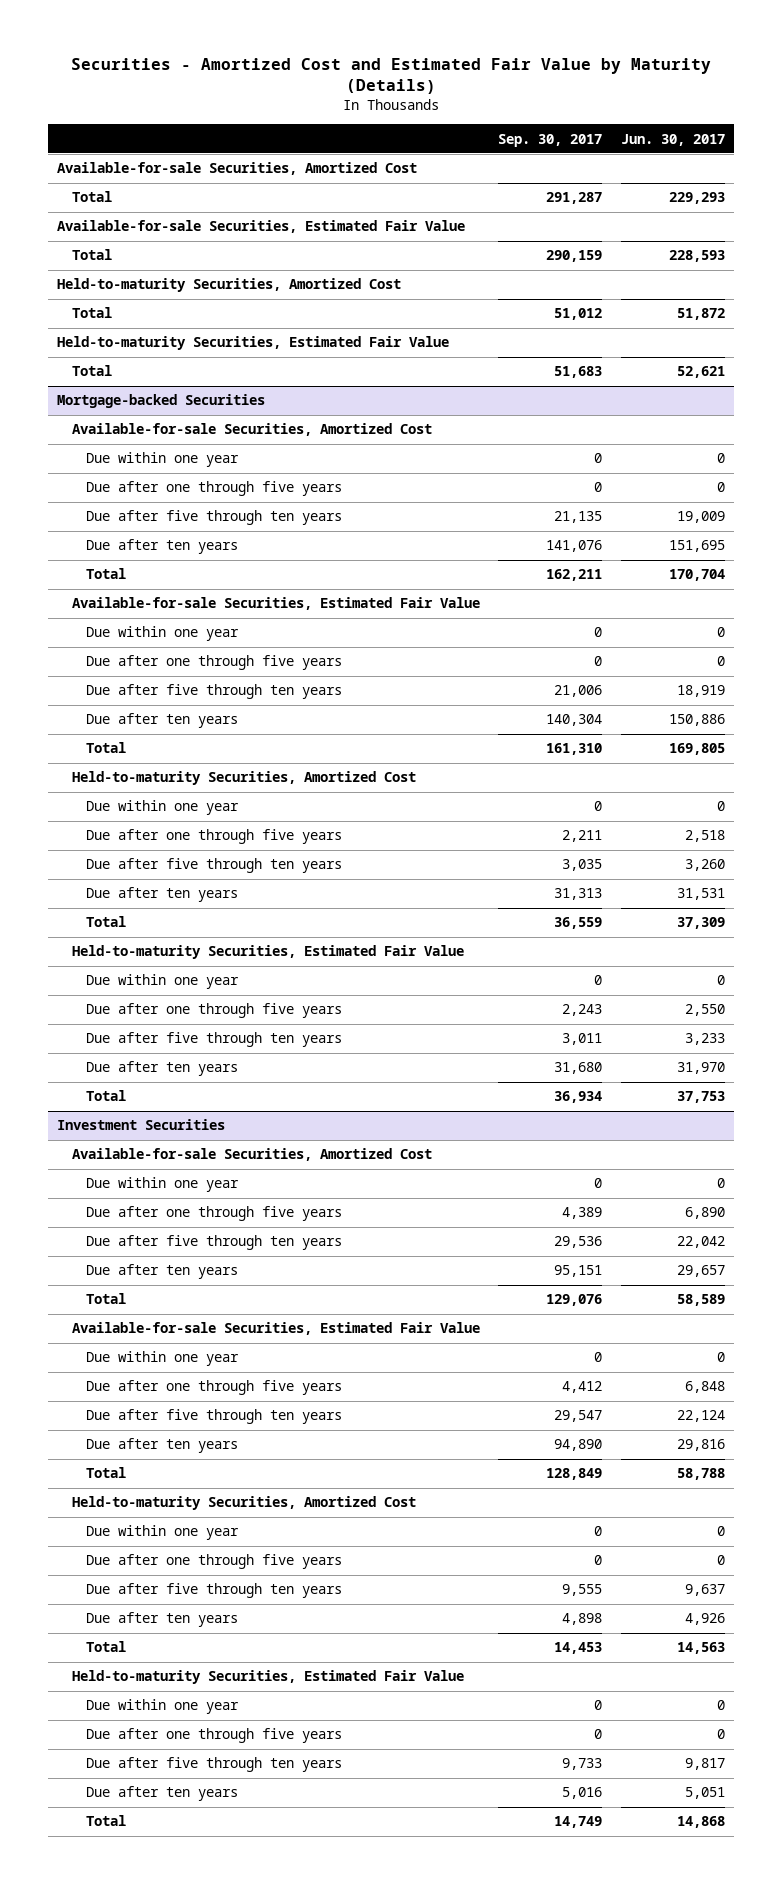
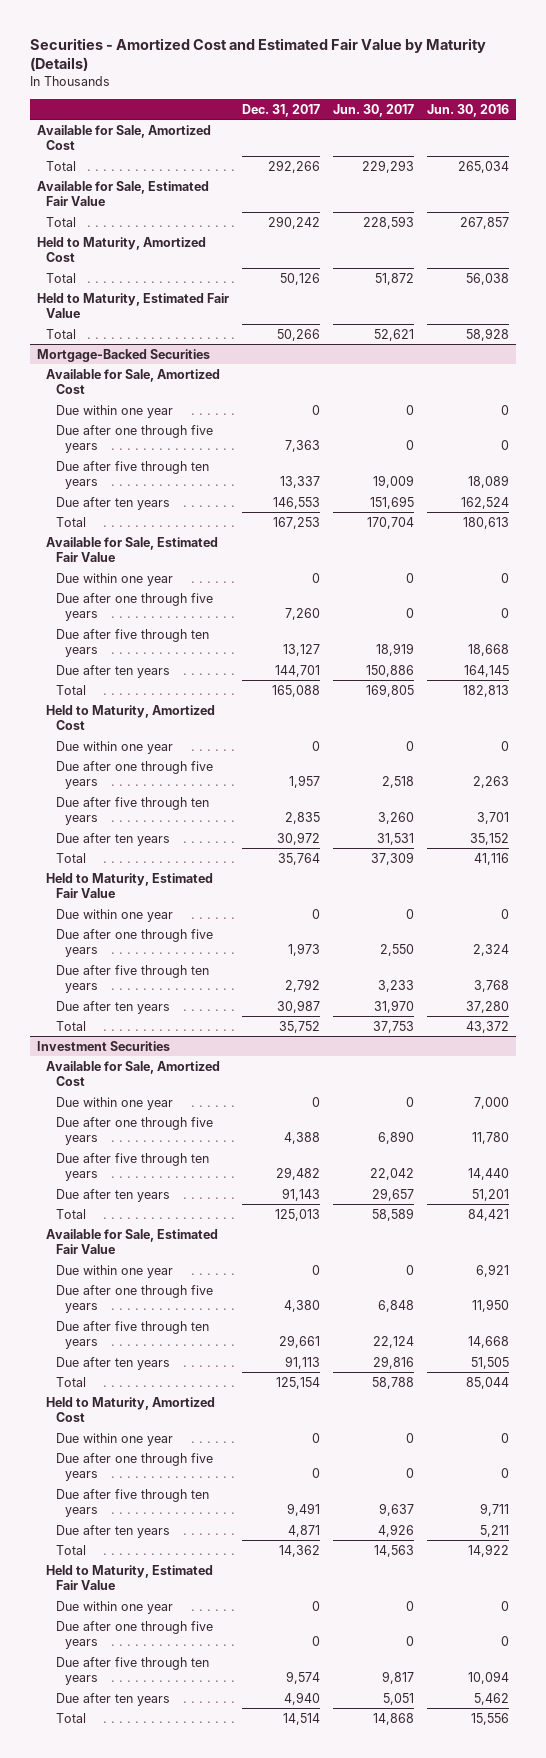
- | Sep. 30, 2017 | Jun. 30, 2017
+ | Dec. 31, 2017 | Jun. 30, 2017 | Jun. 30, 2016
- Available-for-sale Securities, Amortized Cost
+ Available for Sale, Amortized Cost
- Available-for-sale Securities, Estimated Fair Value
+ Available for Sale, Estimated Fair Value
- Held-to-maturity Securities, Amortized Cost
+ Held to Maturity, Amortized Cost
- Held-to-maturity Securities, Estimated Fair Value
+ Held to Maturity, Estimated Fair Value
- Mortgage-backed Securities
- Available-for-sale Securities, Amortized Cost
+ Mortgage-Backed Securities
+ Available for Sale, Amortized Cost
- Available-for-sale Securities, Estimated Fair Value
+ Available for Sale, Estimated Fair Value
- Held-to-maturity Securities, Amortized Cost
+ Held to Maturity, Amortized Cost
- Held-to-maturity Securities, Estimated Fair Value
+ Held to Maturity, Estimated Fair Value
@ Investment Securities
- Available-for-sale Securities, Amortized Cost
+ Available for Sale, Amortized Cost
- Available-for-sale Securities, Estimated Fair Value
+ Available for Sale, Estimated Fair Value
- Held-to-maturity Securities, Amortized Cost
+ Held to Maturity, Amortized Cost
- Held-to-maturity Securities, Estimated Fair Value
+ Held to Maturity, Estimated Fair Value

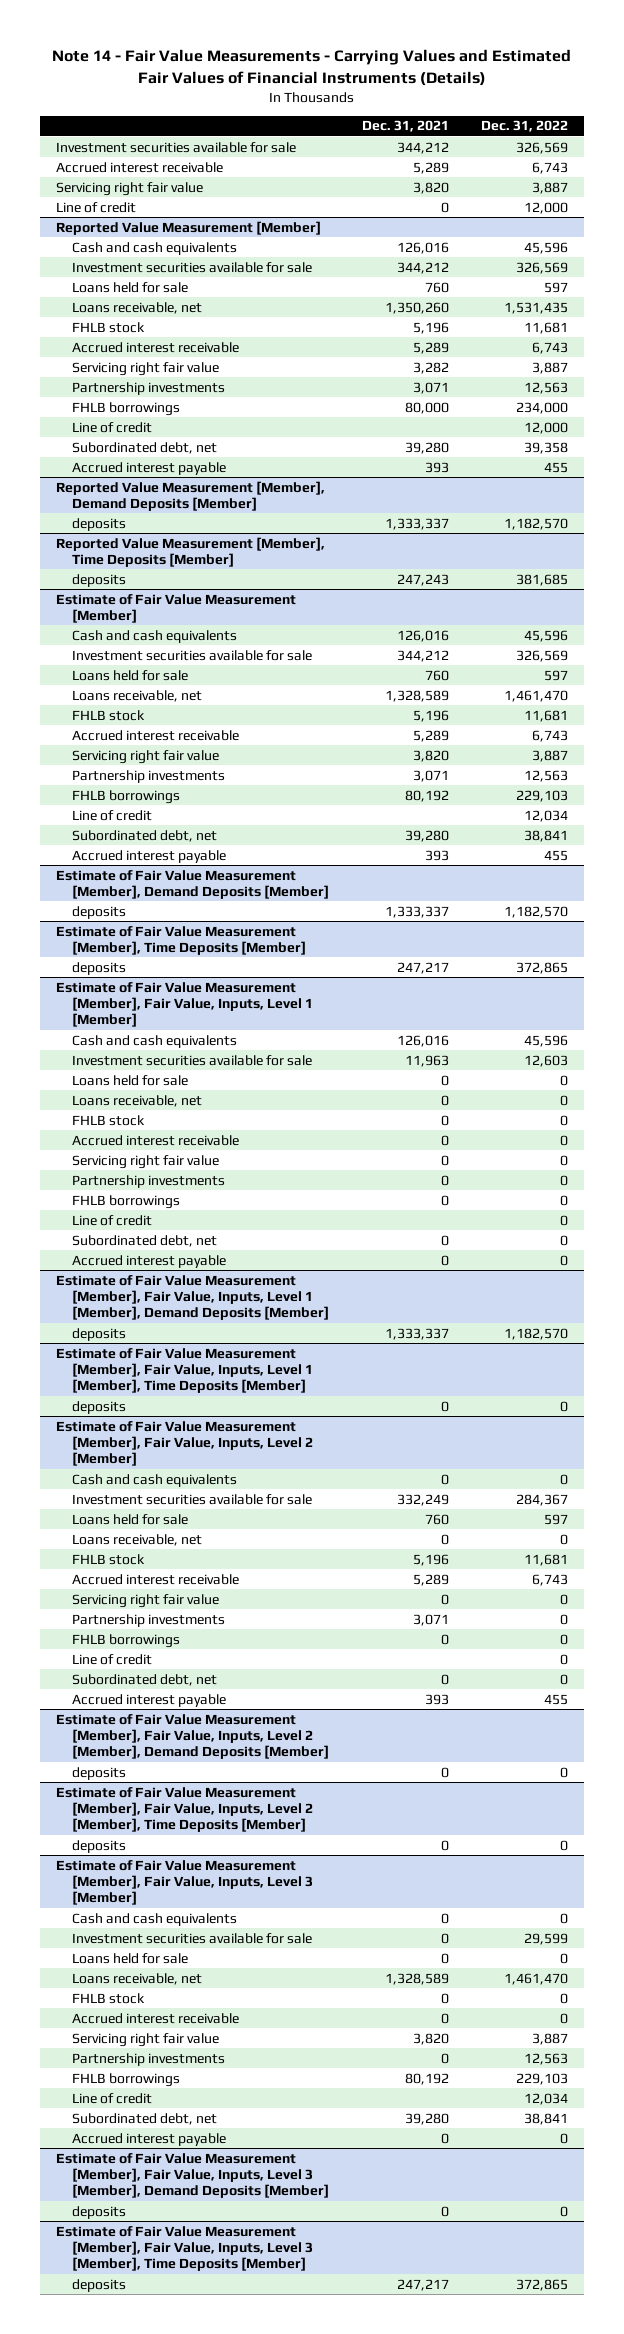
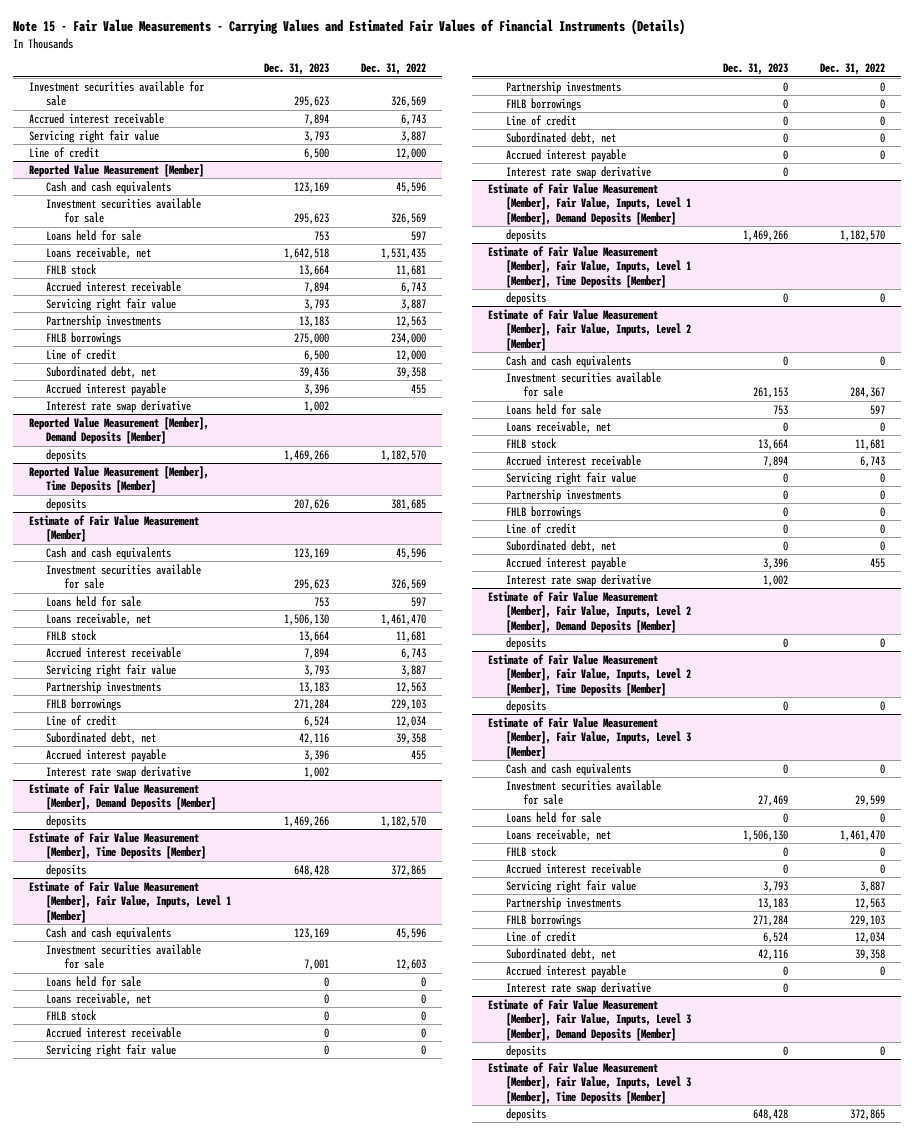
- Note 14 - Fair Value Measurements - Carrying Values and Estimated Fair Values of Financial Instruments (Details)
+ Note 15 - Fair Value Measurements - Carrying Values and Estimated Fair Values of Financial Instruments (Details)
- | Dec. 31, 2021 | Dec. 31, 2022
+ | Dec. 31, 2023 | Dec. 31, 2022
@ Reported Value Measurement [Member]
+ Interest rate swap derivative | 1,002 |
@ Estimate of Fair Value Measurement [Member]
- Subordinated debt, net | 39,280 | 38,841
+ Subordinated debt, net | 42,116 | 39,358
+ Interest rate swap derivative | 1,002 |
@ Estimate of Fair Value Measurement [Member], Fair Value, Inputs, Level 1 [Member]
+ Interest rate swap derivative | 0 |
@ Estimate of Fair Value Measurement [Member], Fair Value, Inputs, Level 2 [Member]
+ Interest rate swap derivative | 1,002 |
@ Estimate of Fair Value Measurement [Member], Fair Value, Inputs, Level 3 [Member]
- Subordinated debt, net | 39,280 | 38,841
+ Subordinated debt, net | 42,116 | 39,358
+ Interest rate swap derivative | 0 |

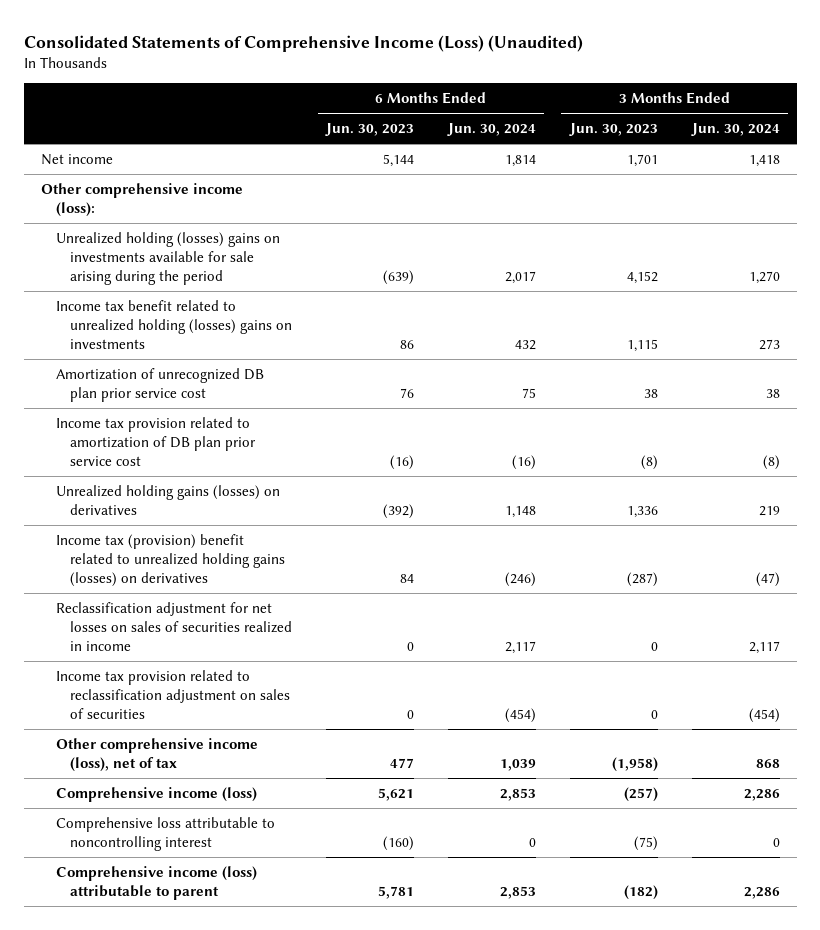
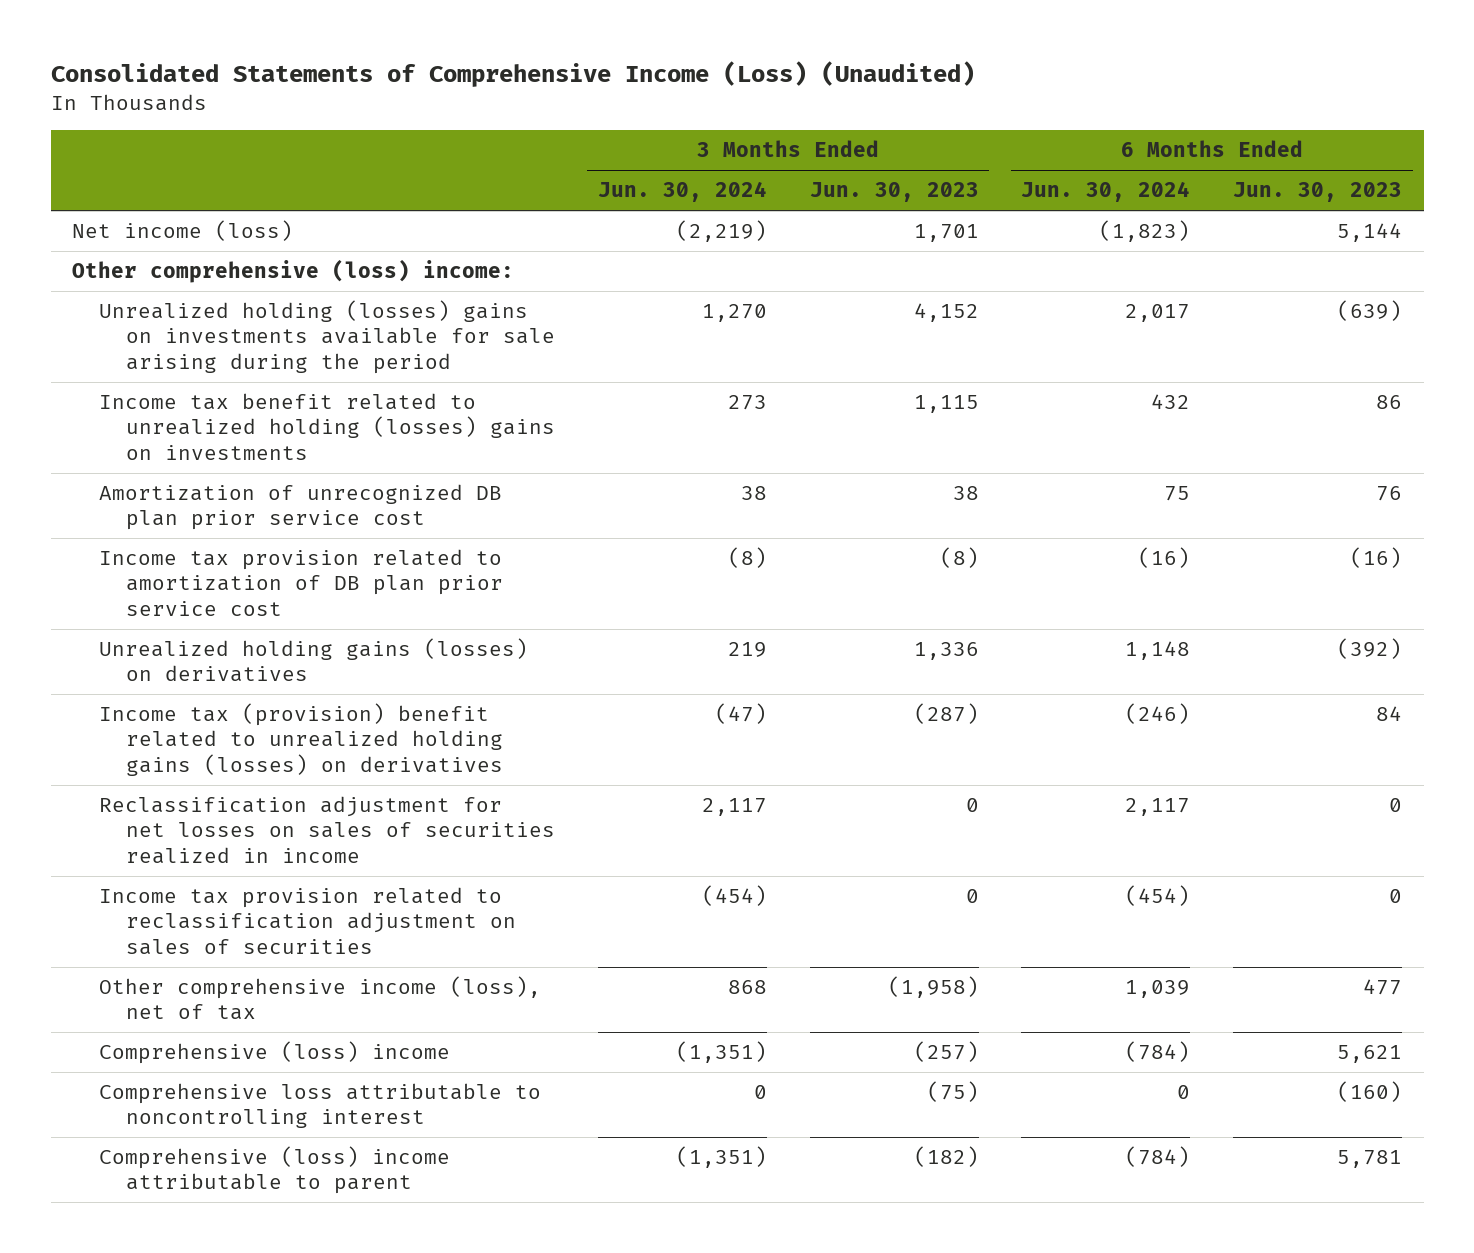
- | 6 Months Ended Jun. 30, 2023 | 6 Months Ended Jun. 30, 2024 | 3 Months Ended Jun. 30, 2023 | 3 Months Ended Jun. 30, 2024
+ | 3 Months Ended Jun. 30, 2024 | 3 Months Ended Jun. 30, 2023 | 6 Months Ended Jun. 30, 2024 | 6 Months Ended Jun. 30, 2023
- Net income | 5,144 | 1,814 | 1,701 | 1,418
- Other comprehensive income (loss):
+ Net income (loss) | (2,219) | 1,701 | (1,823) | 5,144
+ Other comprehensive (loss) income:
- Comprehensive income (loss) | 5,621 | 2,853 | (257) | 2,286
+ Comprehensive (loss) income | (1,351) | (257) | (784) | 5,621
- Comprehensive income (loss) attributable to parent | 5,781 | 2,853 | (182) | 2,286
+ Comprehensive (loss) income attributable to parent | (1,351) | (182) | (784) | 5,781

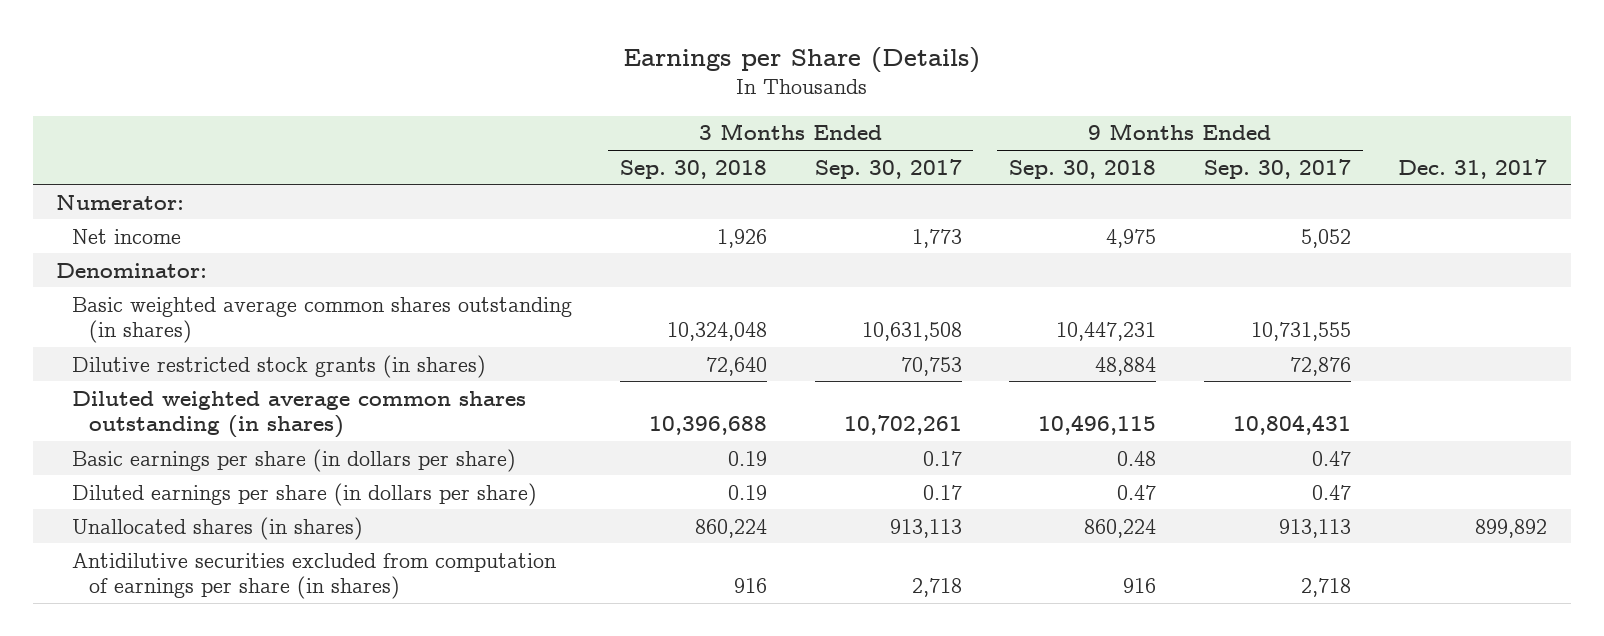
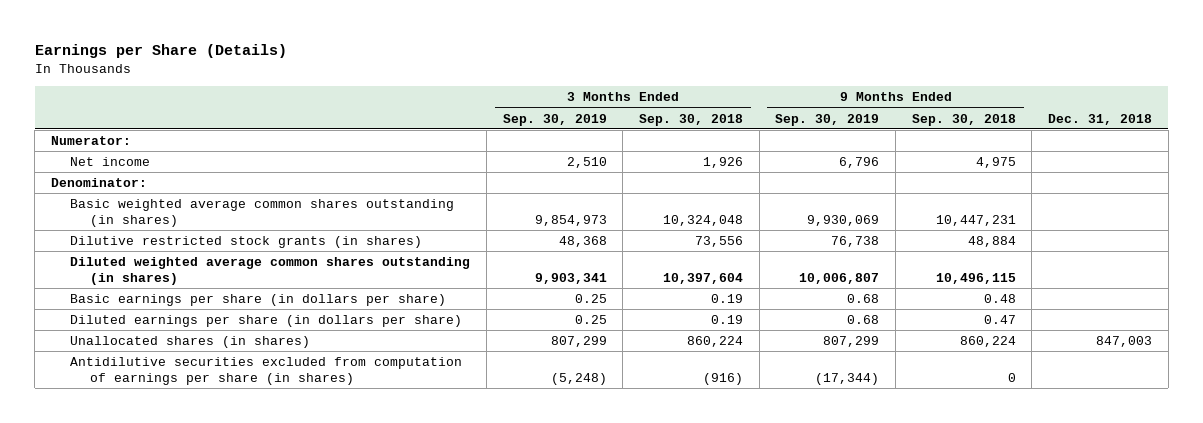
- | 3 Months Ended Sep. 30, 2018 | 3 Months Ended Sep. 30, 2017 | 9 Months Ended Sep. 30, 2018 | 9 Months Ended Sep. 30, 2017 | Dec. 31, 2017
+ | 3 Months Ended Sep. 30, 2019 | 3 Months Ended Sep. 30, 2018 | 9 Months Ended Sep. 30, 2019 | 9 Months Ended Sep. 30, 2018 | Dec. 31, 2018
- Dilutive restricted stock grants (in shares) | 72,640 | 70,753 | 48,884 | 72,876 |
- Diluted weighted average common shares outstanding (in shares) | 10,396,688 | 10,702,261 | 10,496,115 | 10,804,431 |
+ Dilutive restricted stock grants (in shares) | 48,368 | 73,556 | 76,738 | 48,884 |
+ Diluted weighted average common shares outstanding (in shares) | 9,903,341 | 10,397,604 | 10,006,807 | 10,496,115 |
- Antidilutive securities excluded from computation of earnings per share (in shares) | 916 | 2,718 | 916 | 2,718 |
+ Antidilutive securities excluded from computation of earnings per share (in shares) | (5,248) | (916) | (17,344) | 0 |

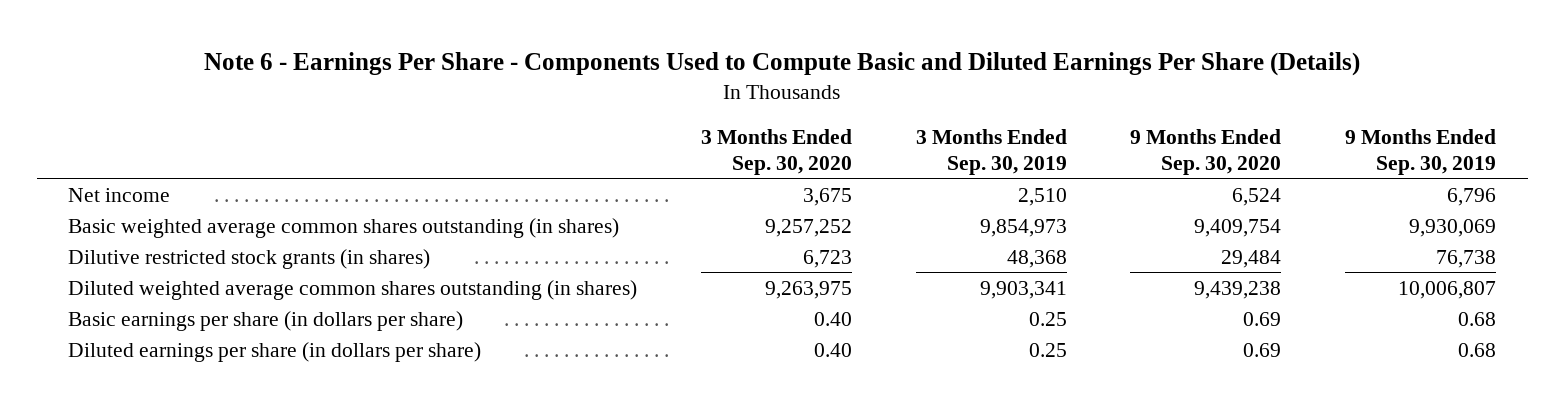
- Earnings per Share (Details)
+ Note 6 - Earnings Per Share - Components Used to Compute Basic and Diluted Earnings Per Share (Details)
- | 3 Months Ended Sep. 30, 2019 | 3 Months Ended Sep. 30, 2018 | 9 Months Ended Sep. 30, 2019 | 9 Months Ended Sep. 30, 2018 | Dec. 31, 2018
+ | 3 Months Ended Sep. 30, 2020 | 3 Months Ended Sep. 30, 2019 | 9 Months Ended Sep. 30, 2020 | 9 Months Ended Sep. 30, 2019
- Numerator:
- Denominator:
- Unallocated shares (in shares) | 807,299 | 860,224 | 807,299 | 860,224 | 847,003
- Antidilutive securities excluded from computation of earnings per share (in shares) | (5,248) | (916) | (17,344) | 0 |

